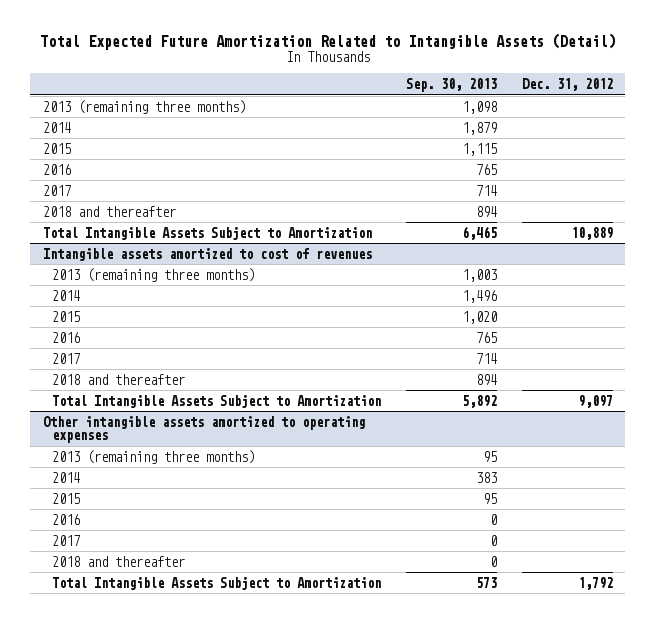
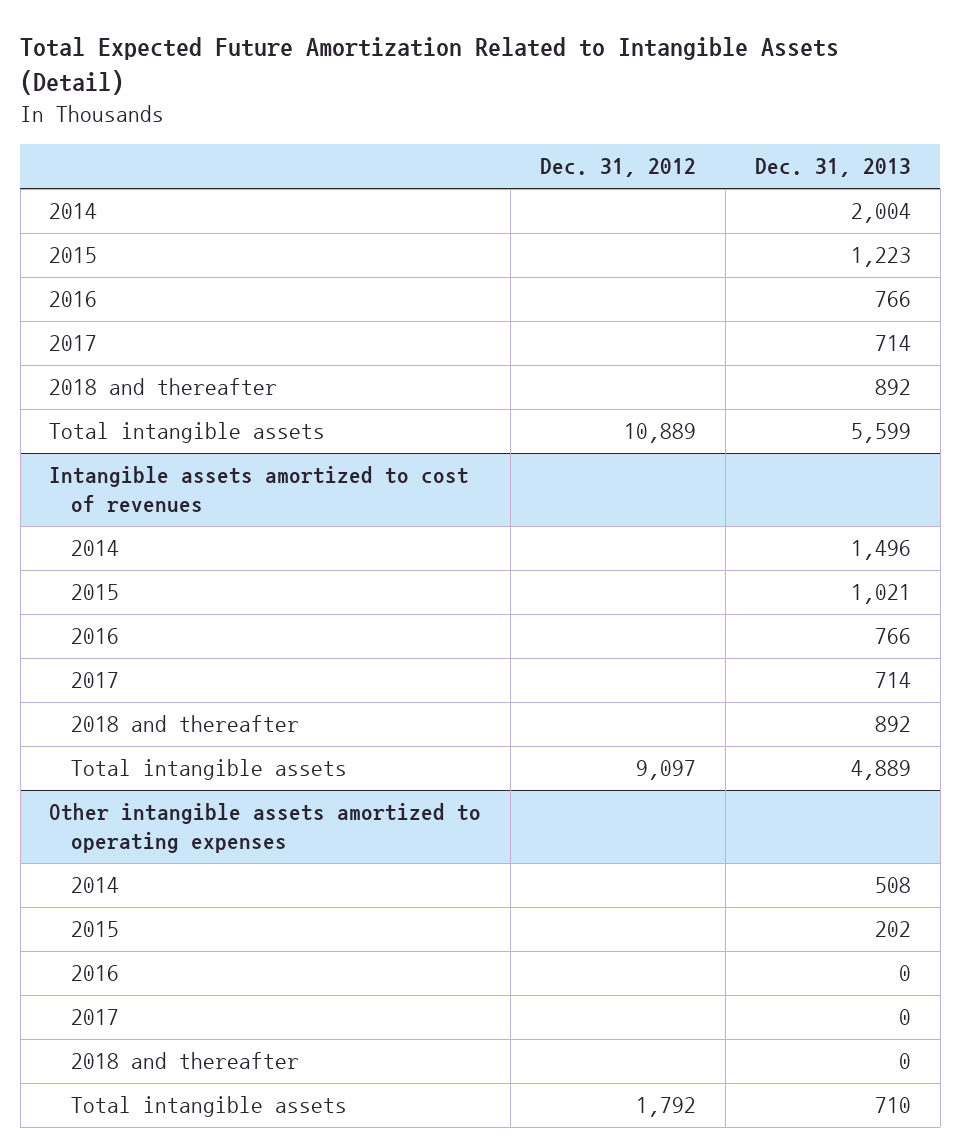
- | Sep. 30, 2013 | Dec. 31, 2012
+ | Dec. 31, 2012 | Dec. 31, 2013
- 2013 (remaining three months) | 1,098 |
- Total Intangible Assets Subject to Amortization | 6,465 | 10,889
+ Total intangible assets | 10,889 | 5,599
@ Intangible assets amortized to cost of revenues
- 2013 (remaining three months) | 1,003 |
- Total Intangible Assets Subject to Amortization | 5,892 | 9,097
+ Total intangible assets | 9,097 | 4,889
@ Other intangible assets amortized to operating expenses
- 2013 (remaining three months) | 95 |
- Total Intangible Assets Subject to Amortization | 573 | 1,792
+ Total intangible assets | 1,792 | 710

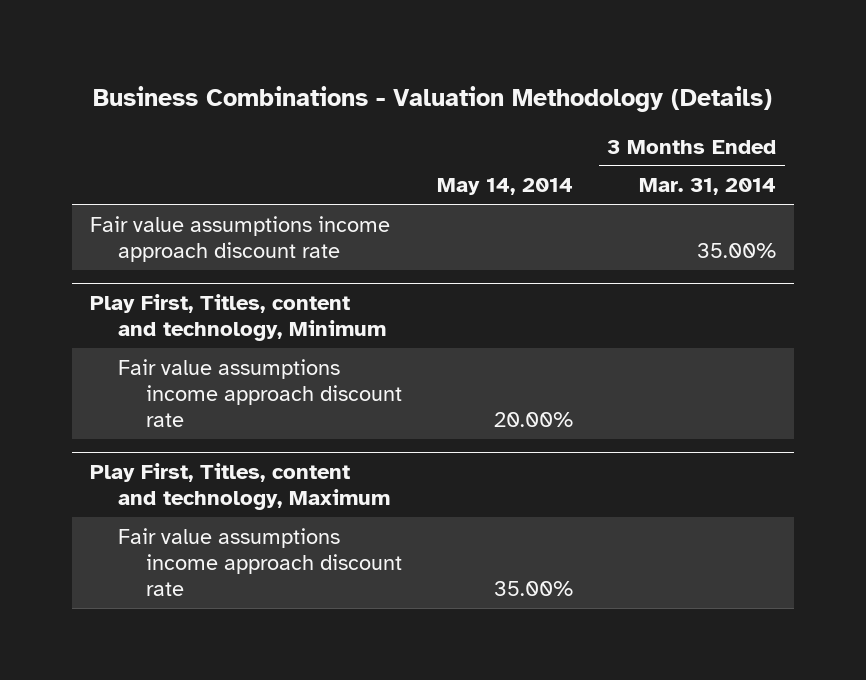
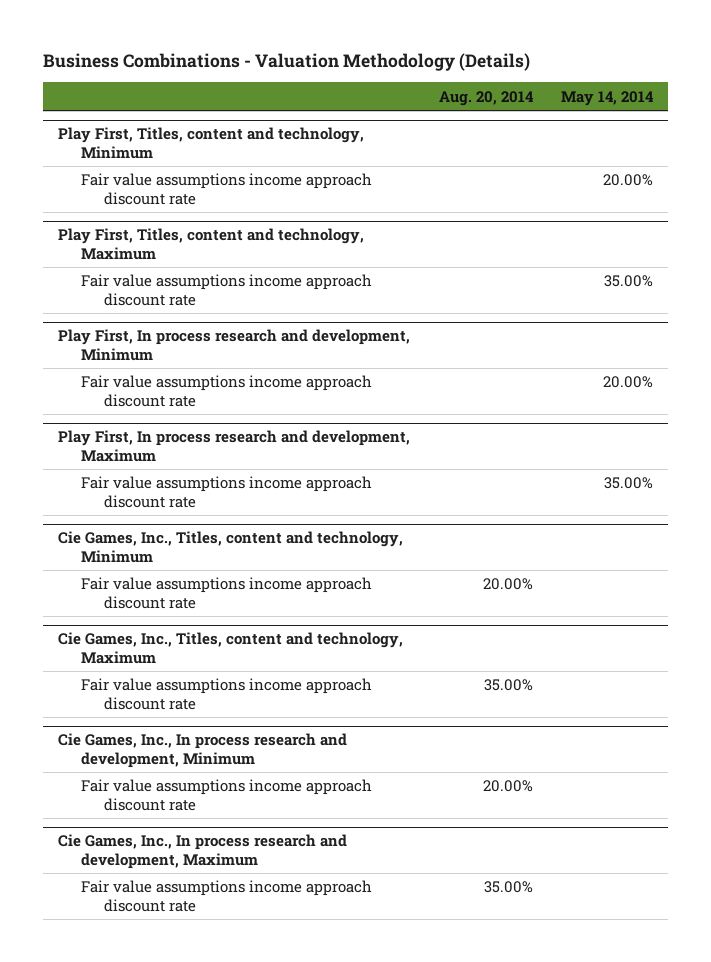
- | May 14, 2014 | 3 Months Ended Mar. 31, 2014
+ | Aug. 20, 2014 | May 14, 2014
- Fair value assumptions income approach discount rate | | 35.00%
+ Play First, In process research and development, Minimum
+ Fair value assumptions income approach discount rate | | 20.00%
+ Play First, In process research and development, Maximum
+ Fair value assumptions income approach discount rate | | 35.00%
+ Cie Games, Inc., Titles, content and technology, Minimum
+ Fair value assumptions income approach discount rate | 20.00% |
+ Cie Games, Inc., Titles, content and technology, Maximum
+ Fair value assumptions income approach discount rate | 35.00% |
+ Cie Games, Inc., In process research and development, Minimum
+ Fair value assumptions income approach discount rate | 20.00% |
+ Cie Games, Inc., In process research and development, Maximum
+ Fair value assumptions income approach discount rate | 35.00% |

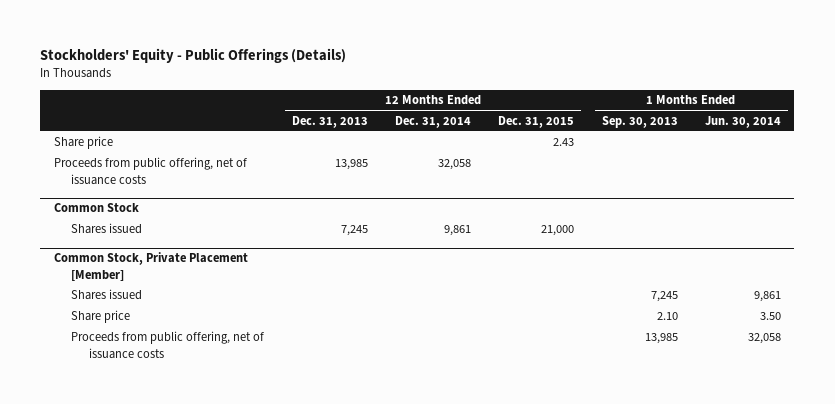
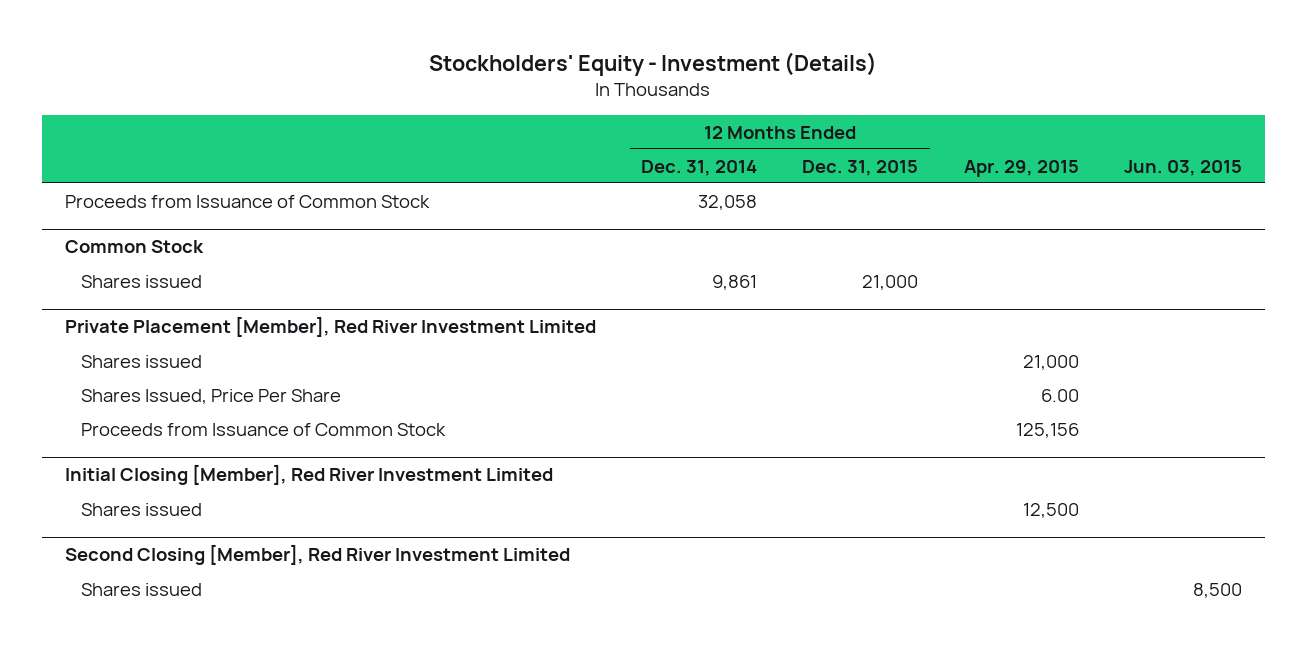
- Stockholders' Equity - Public Offerings (Details)
+ Stockholders' Equity - Investment (Details)
- | 12 Months Ended Dec. 31, 2013 | 12 Months Ended Dec. 31, 2014 | 12 Months Ended Dec. 31, 2015 | 1 Months Ended Sep. 30, 2013 | 1 Months Ended Jun. 30, 2014
+ | 12 Months Ended Dec. 31, 2014 | 12 Months Ended Dec. 31, 2015 | Apr. 29, 2015 | Jun. 03, 2015
- Share price | | | 2.43 | |
- Proceeds from public offering, net of issuance costs | 13,985 | 32,058 | | |
+ Proceeds from Issuance of Common Stock | 32,058 | | |
- Common Stock, Private Placement [Member]
- Shares issued | | | | 7,245 | 9,861
- Share price | | | | 2.10 | 3.50
- Proceeds from public offering, net of issuance costs | | | | 13,985 | 32,058
+ Private Placement [Member], Red River Investment Limited
+ Shares issued | | | 21,000 |
+ Shares Issued, Price Per Share | | | 6.00 |
+ Proceeds from Issuance of Common Stock | | | 125,156 |
+ Initial Closing [Member], Red River Investment Limited
+ Shares issued | | | 12,500 |
+ Second Closing [Member], Red River Investment Limited
+ Shares issued | | | | 8,500

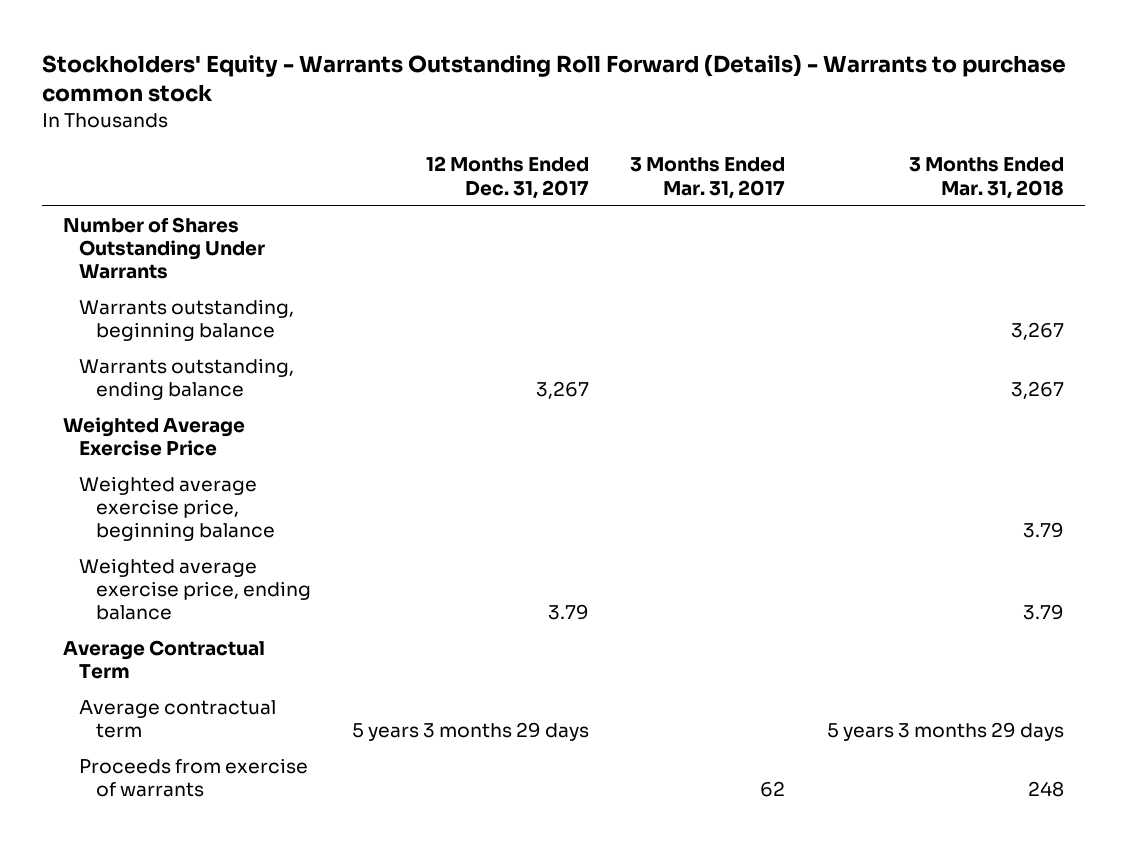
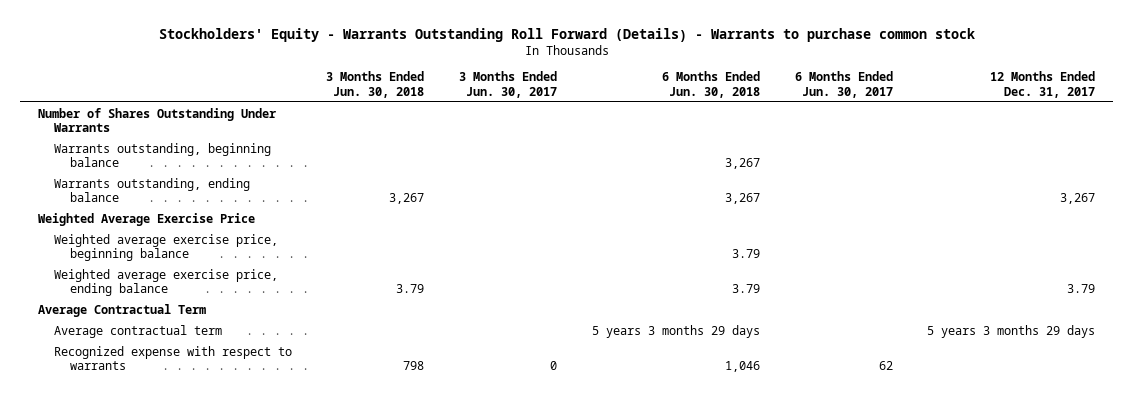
- | 12 Months Ended Dec. 31, 2017 | 3 Months Ended Mar. 31, 2017 | 3 Months Ended Mar. 31, 2018
+ | 3 Months Ended Jun. 30, 2018 | 3 Months Ended Jun. 30, 2017 | 6 Months Ended Jun. 30, 2018 | 6 Months Ended Jun. 30, 2017 | 12 Months Ended Dec. 31, 2017
- Proceeds from exercise of warrants | | 62 | 248
+ Recognized expense with respect to warrants | 798 | 0 | 1,046 | 62 |

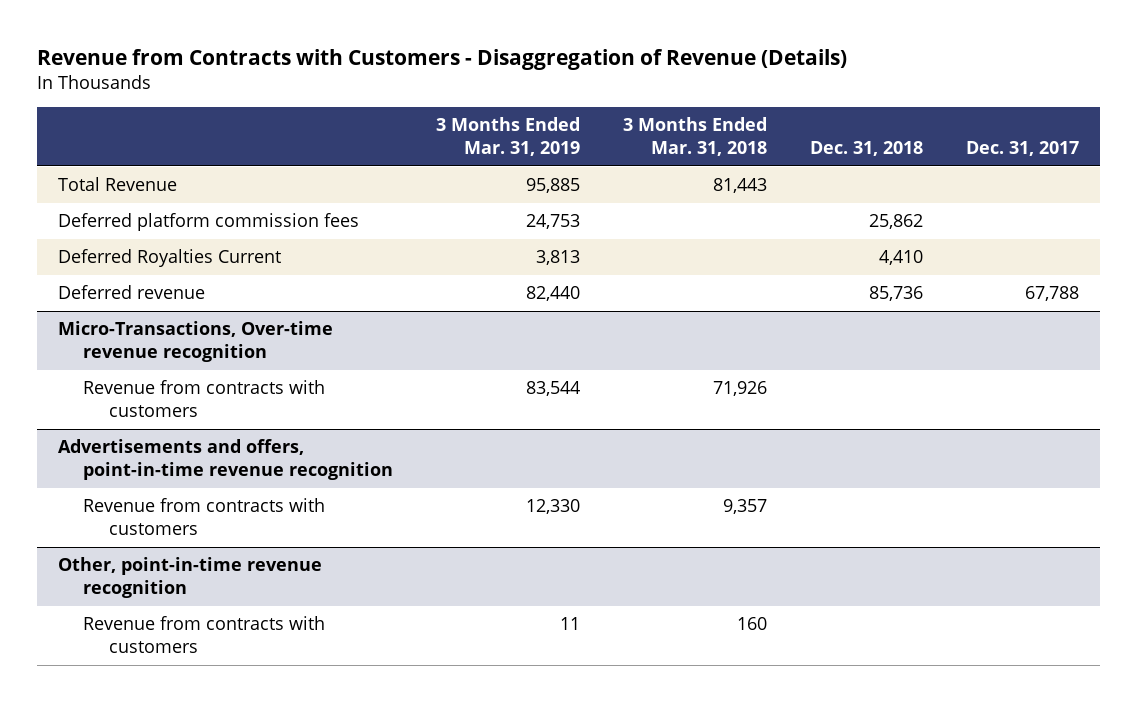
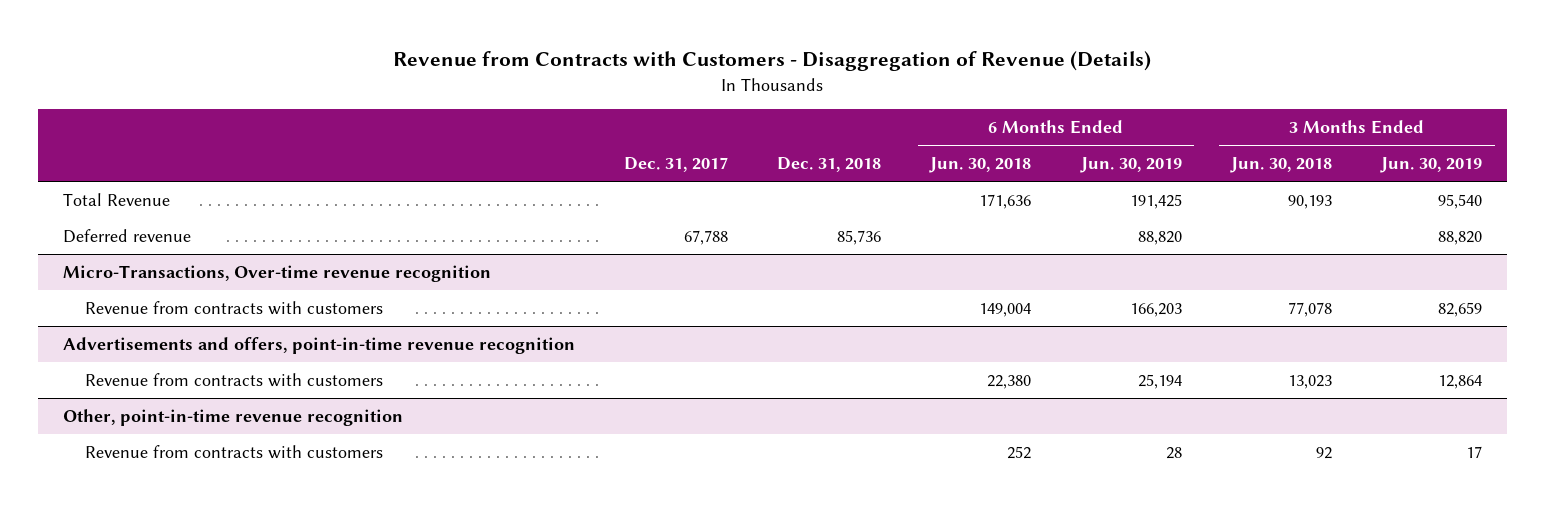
- | 3 Months Ended Mar. 31, 2019 | 3 Months Ended Mar. 31, 2018 | Dec. 31, 2018 | Dec. 31, 2017
+ | Dec. 31, 2017 | Dec. 31, 2018 | 6 Months Ended Jun. 30, 2018 | 6 Months Ended Jun. 30, 2019 | 3 Months Ended Jun. 30, 2018 | 3 Months Ended Jun. 30, 2019
- Deferred platform commission fees | 24,753 | | 25,862 |
- Deferred Royalties Current | 3,813 | | 4,410 |

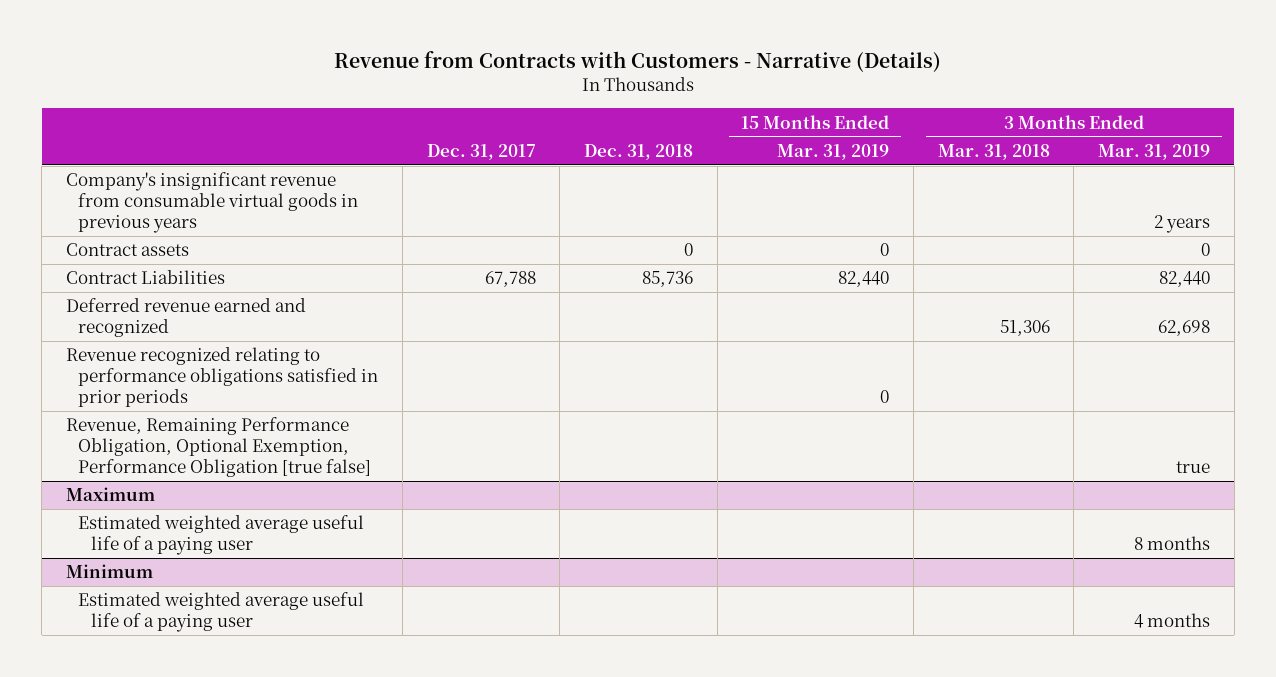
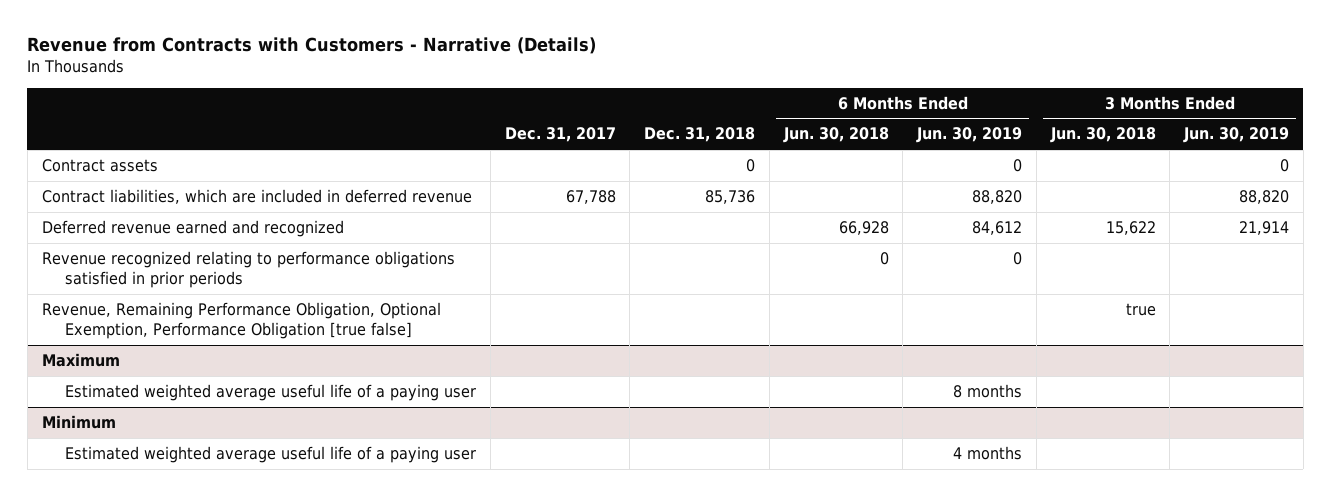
- | Dec. 31, 2017 | Dec. 31, 2018 | 15 Months Ended Mar. 31, 2019 | 3 Months Ended Mar. 31, 2018 | 3 Months Ended Mar. 31, 2019
+ | Dec. 31, 2017 | Dec. 31, 2018 | 6 Months Ended Jun. 30, 2018 | 6 Months Ended Jun. 30, 2019 | 3 Months Ended Jun. 30, 2018 | 3 Months Ended Jun. 30, 2019
- Company's insignificant revenue from consumable virtual goods in previous years | | | | | 2 years
- Contract Liabilities | 67,788 | 85,736 | 82,440 | | 82,440
+ Contract liabilities, which are included in deferred revenue | 67,788 | 85,736 | | 88,820 | | 88,820

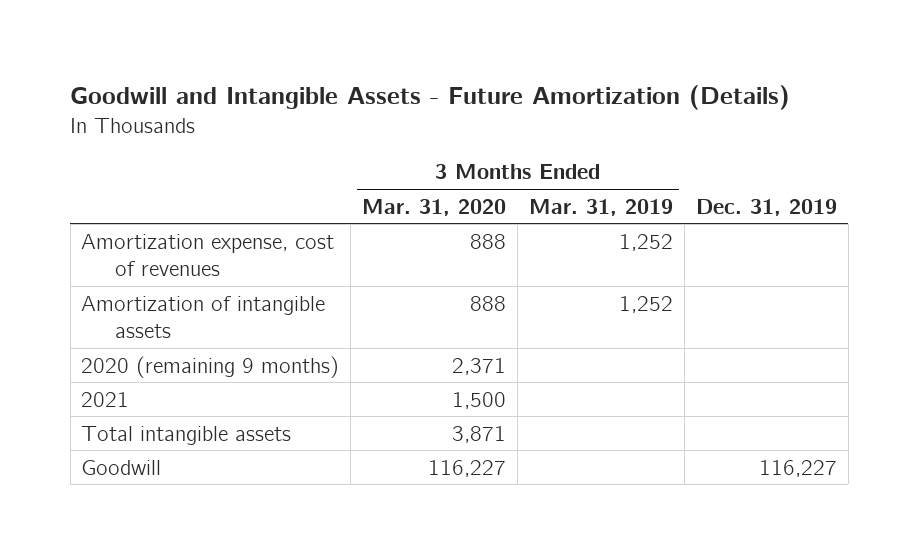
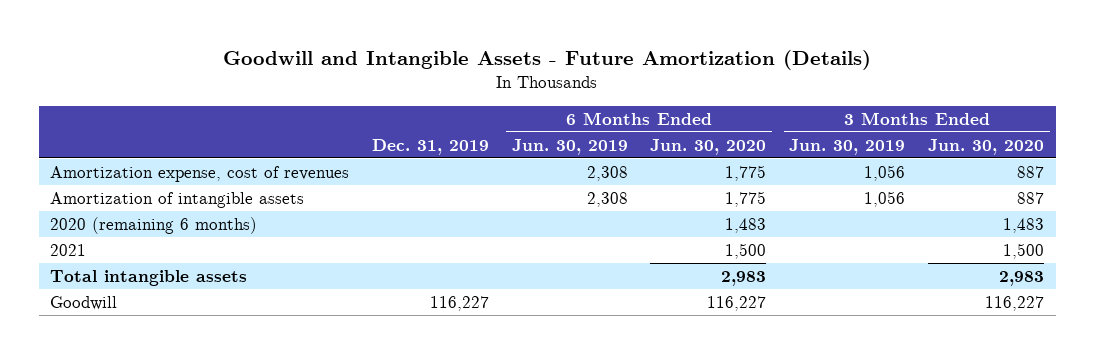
- | 3 Months Ended Mar. 31, 2020 | 3 Months Ended Mar. 31, 2019 | Dec. 31, 2019
+ | Dec. 31, 2019 | 6 Months Ended Jun. 30, 2019 | 6 Months Ended Jun. 30, 2020 | 3 Months Ended Jun. 30, 2019 | 3 Months Ended Jun. 30, 2020
- 2020 (remaining 9 months) | 2,371 | |
+ 2020 (remaining 6 months) | | | 1,483 | | 1,483

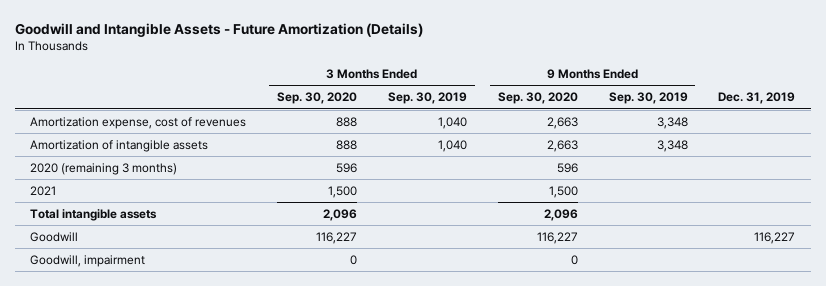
- | Dec. 31, 2019 | 6 Months Ended Jun. 30, 2019 | 6 Months Ended Jun. 30, 2020 | 3 Months Ended Jun. 30, 2019 | 3 Months Ended Jun. 30, 2020
+ | 3 Months Ended Sep. 30, 2020 | 3 Months Ended Sep. 30, 2019 | 9 Months Ended Sep. 30, 2020 | 9 Months Ended Sep. 30, 2019 | Dec. 31, 2019
- 2020 (remaining 6 months) | | | 1,483 | | 1,483
+ 2020 (remaining 3 months) | 596 | | 596 | |
+ Goodwill, impairment | 0 | | 0 | |

